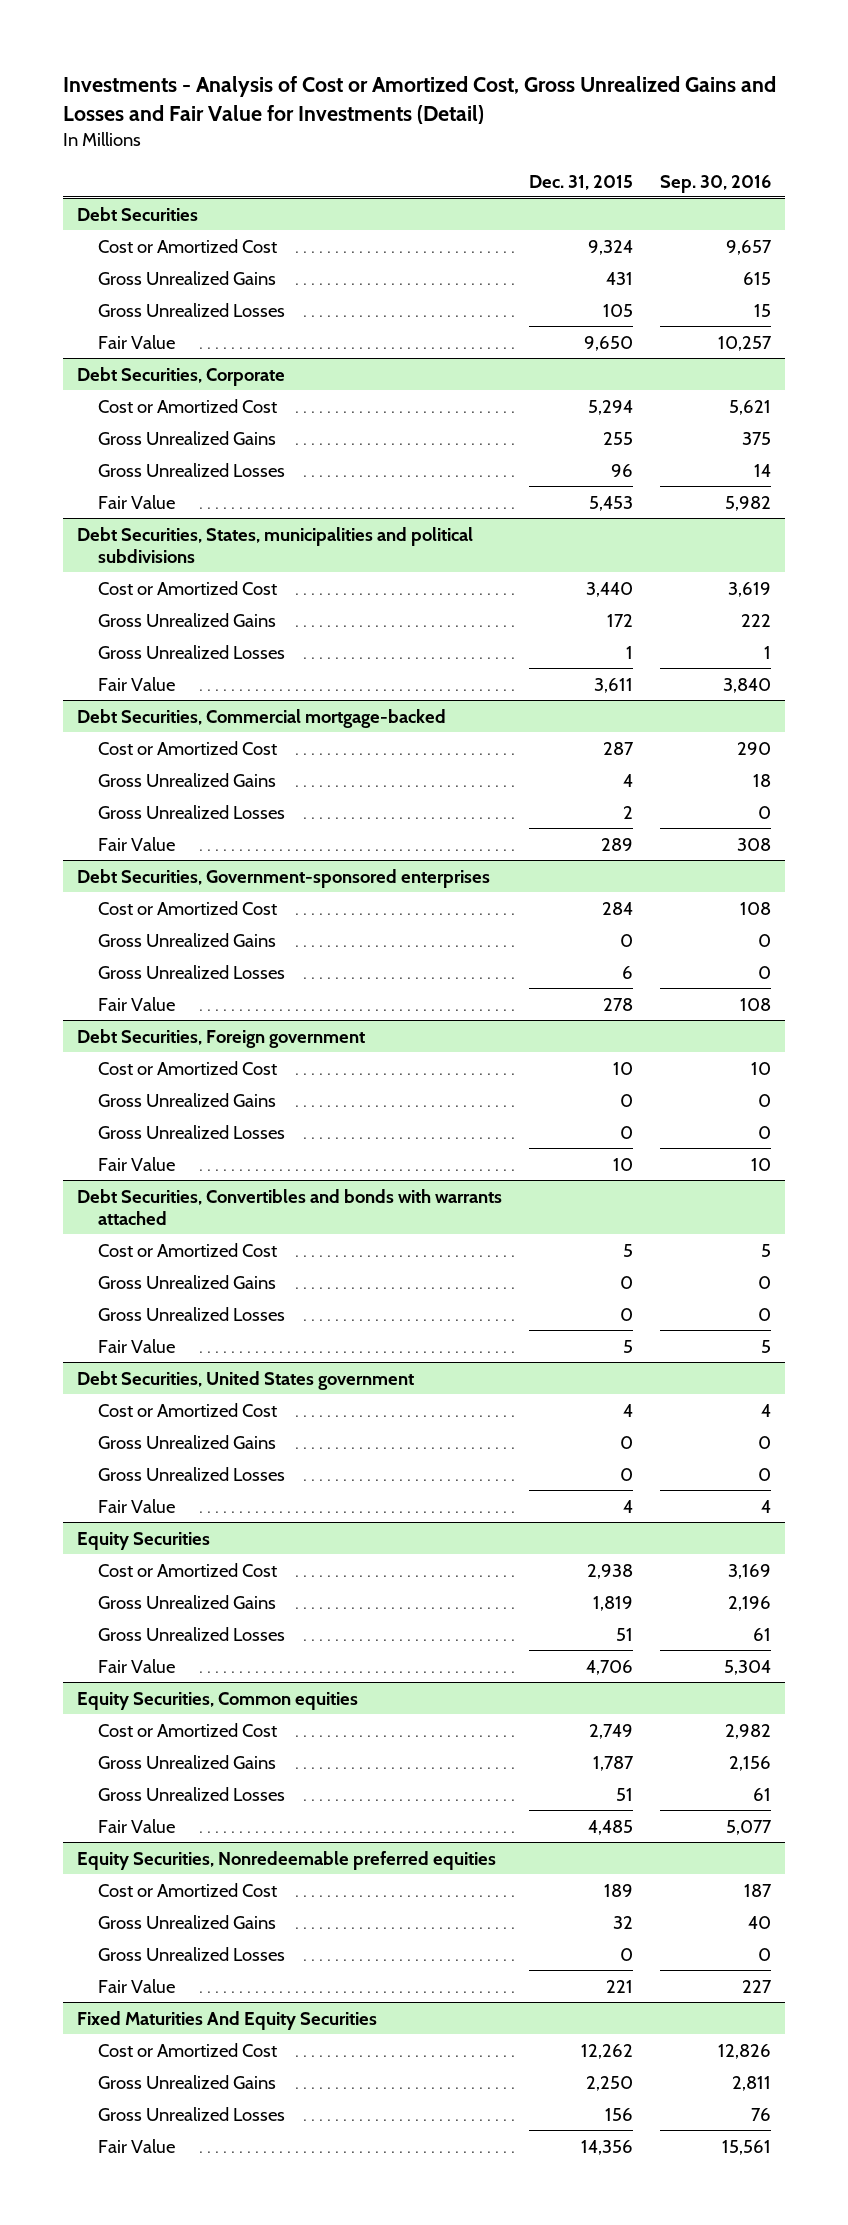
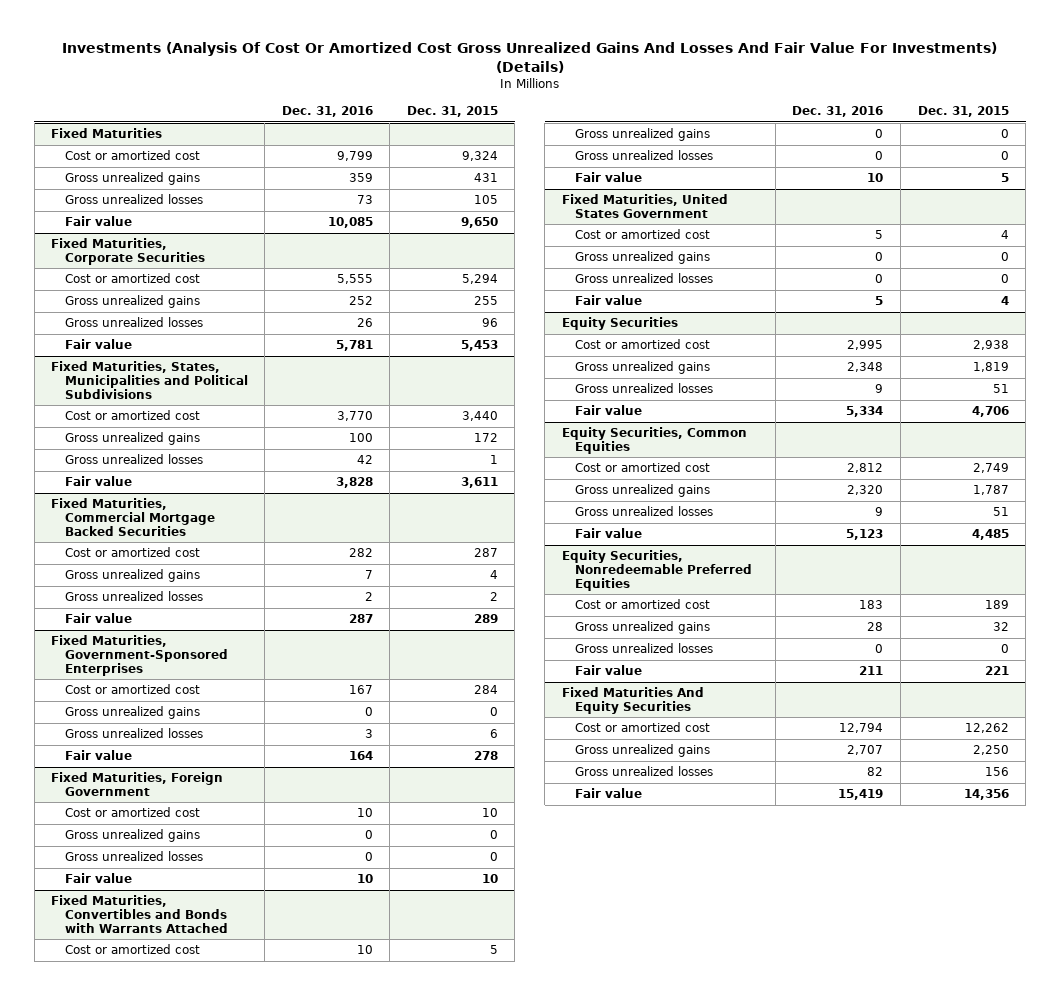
- Investments - Analysis of Cost or Amortized Cost, Gross Unrealized Gains and Losses and Fair Value for Investments (Detail)
+ Investments (Analysis Of Cost Or Amortized Cost Gross Unrealized Gains And Losses And Fair Value For Investments) (Details)
- | Dec. 31, 2015 | Sep. 30, 2016
+ | Dec. 31, 2016 | Dec. 31, 2015
- Debt Securities
- Cost or Amortized Cost | 9,324 | 9,657
- Gross Unrealized Gains | 431 | 615
- Gross Unrealized Losses | 105 | 15
- Fair Value | 9,650 | 10,257
- Debt Securities, Corporate
- Cost or Amortized Cost | 5,294 | 5,621
- Gross Unrealized Gains | 255 | 375
- Gross Unrealized Losses | 96 | 14
- Fair Value | 5,453 | 5,982
- Debt Securities, States, municipalities and political subdivisions
- Cost or Amortized Cost | 3,440 | 3,619
- Gross Unrealized Gains | 172 | 222
- Gross Unrealized Losses | 1 | 1
- Fair Value | 3,611 | 3,840
- Debt Securities, Commercial mortgage-backed
- Cost or Amortized Cost | 287 | 290
- Gross Unrealized Gains | 4 | 18
- Gross Unrealized Losses | 2 | 0
- Fair Value | 289 | 308
- Debt Securities, Government-sponsored enterprises
- Cost or Amortized Cost | 284 | 108
- Gross Unrealized Gains | 0 | 0
- Gross Unrealized Losses | 6 | 0
- Fair Value | 278 | 108
- Debt Securities, Foreign government
- Cost or Amortized Cost | 10 | 10
- Gross Unrealized Gains | 0 | 0
- Gross Unrealized Losses | 0 | 0
- Fair Value | 10 | 10
- Debt Securities, Convertibles and bonds with warrants attached
- Cost or Amortized Cost | 5 | 5
- Gross Unrealized Gains | 0 | 0
- Gross Unrealized Losses | 0 | 0
- Fair Value | 5 | 5
- Debt Securities, United States government
- Cost or Amortized Cost | 4 | 4
- Gross Unrealized Gains | 0 | 0
- Gross Unrealized Losses | 0 | 0
- Fair Value | 4 | 4
+ Fixed Maturities
+ Cost or amortized cost | 9,799 | 9,324
+ Gross unrealized gains | 359 | 431
+ Gross unrealized losses | 73 | 105
+ Fair value | 10,085 | 9,650
+ Fixed Maturities, Corporate Securities
+ Cost or amortized cost | 5,555 | 5,294
+ Gross unrealized gains | 252 | 255
+ Gross unrealized losses | 26 | 96
+ Fair value | 5,781 | 5,453
+ Fixed Maturities, States, Municipalities and Political Subdivisions
+ Cost or amortized cost | 3,770 | 3,440
+ Gross unrealized gains | 100 | 172
+ Gross unrealized losses | 42 | 1
+ Fair value | 3,828 | 3,611
+ Fixed Maturities, Commercial Mortgage Backed Securities
+ Cost or amortized cost | 282 | 287
+ Gross unrealized gains | 7 | 4
+ Gross unrealized losses | 2 | 2
+ Fair value | 287 | 289
+ Fixed Maturities, Government-Sponsored Enterprises
+ Cost or amortized cost | 167 | 284
+ Gross unrealized gains | 0 | 0
+ Gross unrealized losses | 3 | 6
+ Fair value | 164 | 278
+ Fixed Maturities, Foreign Government
+ Cost or amortized cost | 10 | 10
+ Gross unrealized gains | 0 | 0
+ Gross unrealized losses | 0 | 0
+ Fair value | 10 | 10
+ Fixed Maturities, Convertibles and Bonds with Warrants Attached
+ Cost or amortized cost | 10 | 5
+ Gross unrealized gains | 0 | 0
+ Gross unrealized losses | 0 | 0
+ Fair value | 10 | 5
+ Fixed Maturities, United States Government
+ Cost or amortized cost | 5 | 4
+ Gross unrealized gains | 0 | 0
+ Gross unrealized losses | 0 | 0
+ Fair value | 5 | 4
@ Equity Securities
- Cost or Amortized Cost | 2,938 | 3,169
- Gross Unrealized Gains | 1,819 | 2,196
- Gross Unrealized Losses | 51 | 61
- Fair Value | 4,706 | 5,304
- Equity Securities, Common equities
- Cost or Amortized Cost | 2,749 | 2,982
- Gross Unrealized Gains | 1,787 | 2,156
- Gross Unrealized Losses | 51 | 61
- Fair Value | 4,485 | 5,077
- Equity Securities, Nonredeemable preferred equities
- Cost or Amortized Cost | 189 | 187
- Gross Unrealized Gains | 32 | 40
- Gross Unrealized Losses | 0 | 0
- Fair Value | 221 | 227
@ Equity Securities
+ Cost or amortized cost | 2,995 | 2,938
+ Gross unrealized gains | 2,348 | 1,819
+ Gross unrealized losses | 9 | 51
+ Fair value | 5,334 | 4,706
+ Equity Securities, Common Equities
+ Cost or amortized cost | 2,812 | 2,749
+ Gross unrealized gains | 2,320 | 1,787
+ Gross unrealized losses | 9 | 51
+ Fair value | 5,123 | 4,485
+ Equity Securities, Nonredeemable Preferred Equities
+ Cost or amortized cost | 183 | 189
+ Gross unrealized gains | 28 | 32
+ Gross unrealized losses | 0 | 0
+ Fair value | 211 | 221
@ Fixed Maturities And Equity Securities
- Cost or Amortized Cost | 12,262 | 12,826
- Gross Unrealized Gains | 2,250 | 2,811
- Gross Unrealized Losses | 156 | 76
- Fair Value | 14,356 | 15,561
+ Cost or amortized cost | 12,794 | 12,262
+ Gross unrealized gains | 2,707 | 2,250
+ Gross unrealized losses | 82 | 156
+ Fair value | 15,419 | 14,356

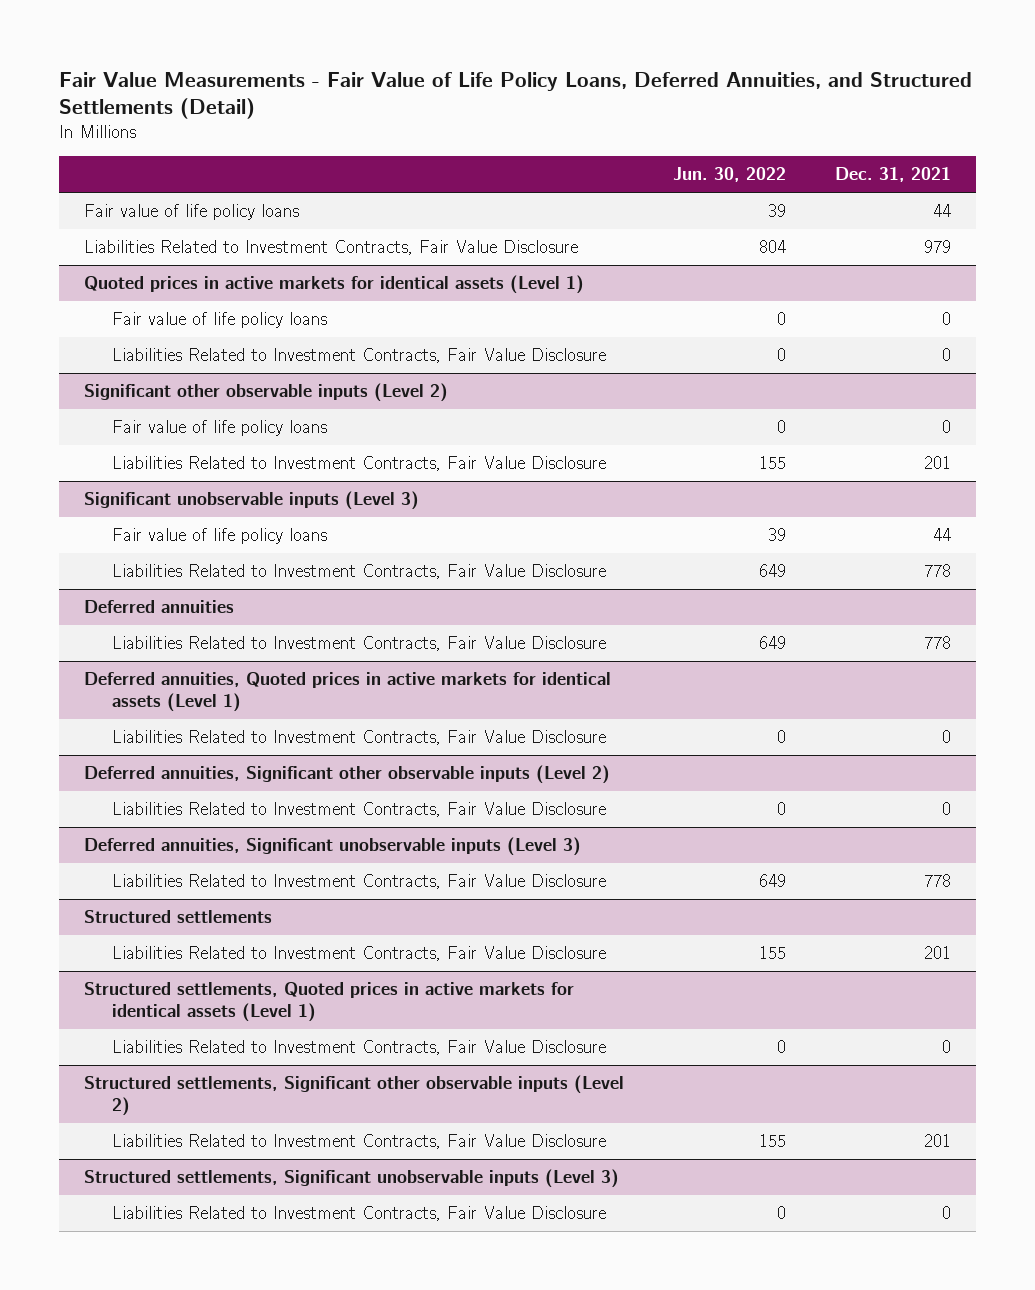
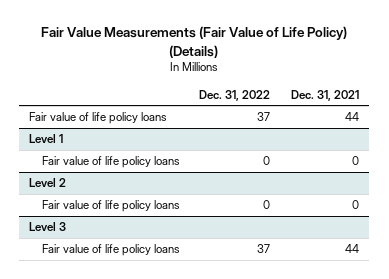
- Fair Value Measurements - Fair Value of Life Policy Loans, Deferred Annuities, and Structured Settlements (Detail)
+ Fair Value Measurements (Fair Value of Life Policy) (Details)
- | Jun. 30, 2022 | Dec. 31, 2021
+ | Dec. 31, 2022 | Dec. 31, 2021
- Liabilities Related to Investment Contracts, Fair Value Disclosure | 804 | 979
- Quoted prices in active markets for identical assets (Level 1)
+ Level 1
- Liabilities Related to Investment Contracts, Fair Value Disclosure | 0 | 0
- Significant other observable inputs (Level 2)
+ Level 2
- Liabilities Related to Investment Contracts, Fair Value Disclosure | 155 | 201
- Significant unobservable inputs (Level 3)
+ Level 3
- Liabilities Related to Investment Contracts, Fair Value Disclosure | 649 | 778
- Deferred annuities
- Liabilities Related to Investment Contracts, Fair Value Disclosure | 649 | 778
- Deferred annuities, Quoted prices in active markets for identical assets (Level 1)
- Liabilities Related to Investment Contracts, Fair Value Disclosure | 0 | 0
- Deferred annuities, Significant other observable inputs (Level 2)
- Liabilities Related to Investment Contracts, Fair Value Disclosure | 0 | 0
- Deferred annuities, Significant unobservable inputs (Level 3)
- Liabilities Related to Investment Contracts, Fair Value Disclosure | 649 | 778
- Structured settlements
- Liabilities Related to Investment Contracts, Fair Value Disclosure | 155 | 201
- Structured settlements, Quoted prices in active markets for identical assets (Level 1)
- Liabilities Related to Investment Contracts, Fair Value Disclosure | 0 | 0
- Structured settlements, Significant other observable inputs (Level 2)
- Liabilities Related to Investment Contracts, Fair Value Disclosure | 155 | 201
- Structured settlements, Significant unobservable inputs (Level 3)
- Liabilities Related to Investment Contracts, Fair Value Disclosure | 0 | 0

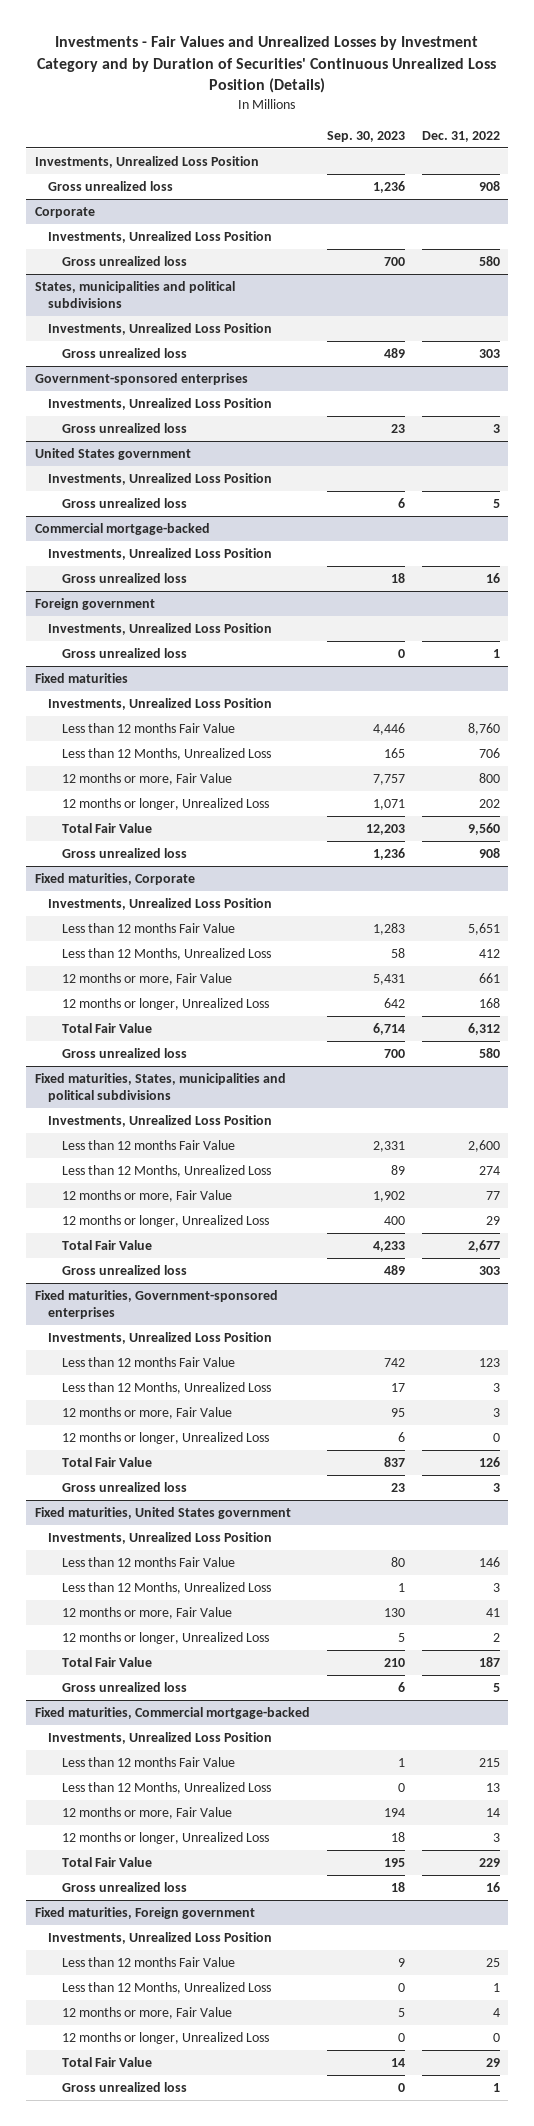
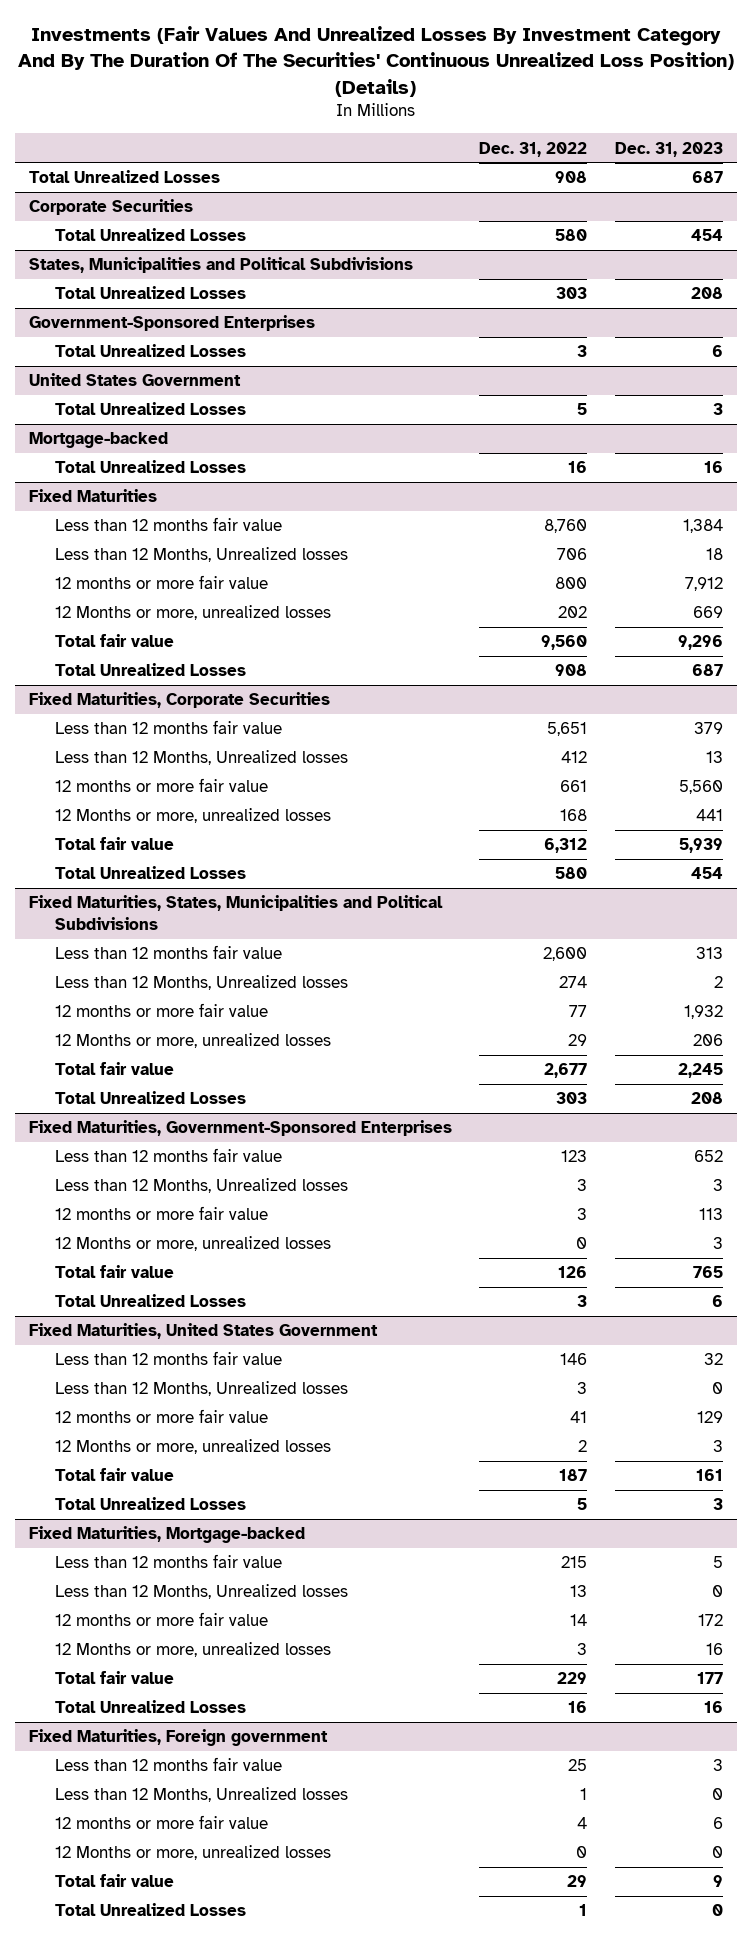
- Investments - Fair Values and Unrealized Losses by Investment Category and by Duration of Securities' Continuous Unrealized Loss Position (Details)
+ Investments (Fair Values And Unrealized Losses By Investment Category And By The Duration Of The Securities' Continuous Unrealized Loss Position) (Details)
- | Sep. 30, 2023 | Dec. 31, 2022
+ | Dec. 31, 2022 | Dec. 31, 2023
- Investments, Unrealized Loss Position
- Gross unrealized loss | 1,236 | 908
- Corporate
- Investments, Unrealized Loss Position
- Gross unrealized loss | 700 | 580
- States, municipalities and political subdivisions
- Investments, Unrealized Loss Position
- Gross unrealized loss | 489 | 303
- Government-sponsored enterprises
- Investments, Unrealized Loss Position
- Gross unrealized loss | 23 | 3
- United States government
- Investments, Unrealized Loss Position
- Gross unrealized loss | 6 | 5
- Commercial mortgage-backed
- Investments, Unrealized Loss Position
- Gross unrealized loss | 18 | 16
- Foreign government
- Investments, Unrealized Loss Position
- Gross unrealized loss | 0 | 1
- Fixed maturities
- Investments, Unrealized Loss Position
- Less than 12 months Fair Value | 4,446 | 8,760
- Less than 12 Months, Unrealized Loss | 165 | 706
- 12 months or more, Fair Value | 7,757 | 800
- 12 months or longer, Unrealized Loss | 1,071 | 202
- Total Fair Value | 12,203 | 9,560
- Gross unrealized loss | 1,236 | 908
- Fixed maturities, Corporate
- Investments, Unrealized Loss Position
- Less than 12 months Fair Value | 1,283 | 5,651
- Less than 12 Months, Unrealized Loss | 58 | 412
- 12 months or more, Fair Value | 5,431 | 661
- 12 months or longer, Unrealized Loss | 642 | 168
- Total Fair Value | 6,714 | 6,312
- Gross unrealized loss | 700 | 580
- Fixed maturities, States, municipalities and political subdivisions
- Investments, Unrealized Loss Position
- Less than 12 months Fair Value | 2,331 | 2,600
- Less than 12 Months, Unrealized Loss | 89 | 274
- 12 months or more, Fair Value | 1,902 | 77
- 12 months or longer, Unrealized Loss | 400 | 29
- Total Fair Value | 4,233 | 2,677
- Gross unrealized loss | 489 | 303
- Fixed maturities, Government-sponsored enterprises
- Investments, Unrealized Loss Position
- Less than 12 months Fair Value | 742 | 123
- Less than 12 Months, Unrealized Loss | 17 | 3
- 12 months or more, Fair Value | 95 | 3
- 12 months or longer, Unrealized Loss | 6 | 0
- Total Fair Value | 837 | 126
- Gross unrealized loss | 23 | 3
- Fixed maturities, United States government
- Investments, Unrealized Loss Position
- Less than 12 months Fair Value | 80 | 146
- Less than 12 Months, Unrealized Loss | 1 | 3
- 12 months or more, Fair Value | 130 | 41
- 12 months or longer, Unrealized Loss | 5 | 2
- Total Fair Value | 210 | 187
- Gross unrealized loss | 6 | 5
- Fixed maturities, Commercial mortgage-backed
- Investments, Unrealized Loss Position
- Less than 12 months Fair Value | 1 | 215
- Less than 12 Months, Unrealized Loss | 0 | 13
- 12 months or more, Fair Value | 194 | 14
- 12 months or longer, Unrealized Loss | 18 | 3
- Total Fair Value | 195 | 229
- Gross unrealized loss | 18 | 16
- Fixed maturities, Foreign government
- Investments, Unrealized Loss Position
- Less than 12 months Fair Value | 9 | 25
- Less than 12 Months, Unrealized Loss | 0 | 1
- 12 months or more, Fair Value | 5 | 4
- 12 months or longer, Unrealized Loss | 0 | 0
- Total Fair Value | 14 | 29
- Gross unrealized loss | 0 | 1
+ Total Unrealized Losses | 908 | 687
+ Corporate Securities
+ Total Unrealized Losses | 580 | 454
+ States, Municipalities and Political Subdivisions
+ Total Unrealized Losses | 303 | 208
+ Government-Sponsored Enterprises
+ Total Unrealized Losses | 3 | 6
+ United States Government
+ Total Unrealized Losses | 5 | 3
+ Mortgage-backed
+ Total Unrealized Losses | 16 | 16
+ Fixed Maturities
+ Less than 12 months fair value | 8,760 | 1,384
+ Less than 12 Months, Unrealized losses | 706 | 18
+ 12 months or more fair value | 800 | 7,912
+ 12 Months or more, unrealized losses | 202 | 669
+ Total fair value | 9,560 | 9,296
+ Total Unrealized Losses | 908 | 687
+ Fixed Maturities, Corporate Securities
+ Less than 12 months fair value | 5,651 | 379
+ Less than 12 Months, Unrealized losses | 412 | 13
+ 12 months or more fair value | 661 | 5,560
+ 12 Months or more, unrealized losses | 168 | 441
+ Total fair value | 6,312 | 5,939
+ Total Unrealized Losses | 580 | 454
+ Fixed Maturities, States, Municipalities and Political Subdivisions
+ Less than 12 months fair value | 2,600 | 313
+ Less than 12 Months, Unrealized losses | 274 | 2
+ 12 months or more fair value | 77 | 1,932
+ 12 Months or more, unrealized losses | 29 | 206
+ Total fair value | 2,677 | 2,245
+ Total Unrealized Losses | 303 | 208
+ Fixed Maturities, Government-Sponsored Enterprises
+ Less than 12 months fair value | 123 | 652
+ Less than 12 Months, Unrealized losses | 3 | 3
+ 12 months or more fair value | 3 | 113
+ 12 Months or more, unrealized losses | 0 | 3
+ Total fair value | 126 | 765
+ Total Unrealized Losses | 3 | 6
+ Fixed Maturities, United States Government
+ Less than 12 months fair value | 146 | 32
+ Less than 12 Months, Unrealized losses | 3 | 0
+ 12 months or more fair value | 41 | 129
+ 12 Months or more, unrealized losses | 2 | 3
+ Total fair value | 187 | 161
+ Total Unrealized Losses | 5 | 3
+ Fixed Maturities, Mortgage-backed
+ Less than 12 months fair value | 215 | 5
+ Less than 12 Months, Unrealized losses | 13 | 0
+ 12 months or more fair value | 14 | 172
+ 12 Months or more, unrealized losses | 3 | 16
+ Total fair value | 229 | 177
+ Total Unrealized Losses | 16 | 16
+ Fixed Maturities, Foreign government
+ Less than 12 months fair value | 25 | 3
+ Less than 12 Months, Unrealized losses | 1 | 0
+ 12 months or more fair value | 4 | 6
+ 12 Months or more, unrealized losses | 0 | 0
+ Total fair value | 29 | 9
+ Total Unrealized Losses | 1 | 0

